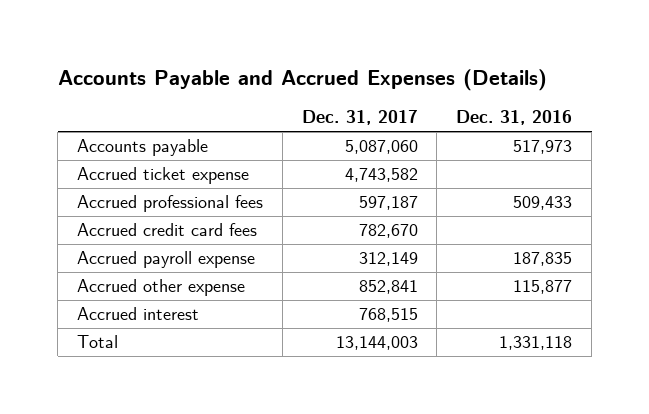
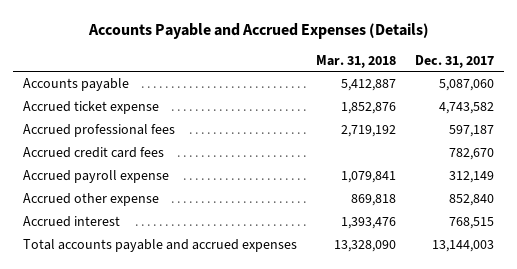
- | Dec. 31, 2017 | Dec. 31, 2016
+ | Mar. 31, 2018 | Dec. 31, 2017
- Accrued other expense | 852,841 | 115,877
+ Accrued other expense | 869,818 | 852,840
- Total | 13,144,003 | 1,331,118
+ Total accounts payable and accrued expenses | 13,328,090 | 13,144,003

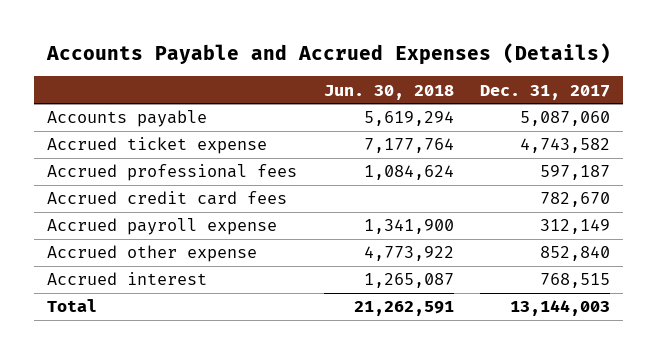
- | Mar. 31, 2018 | Dec. 31, 2017
+ | Jun. 30, 2018 | Dec. 31, 2017
- Total accounts payable and accrued expenses | 13,328,090 | 13,144,003
+ Total | 21,262,591 | 13,144,003

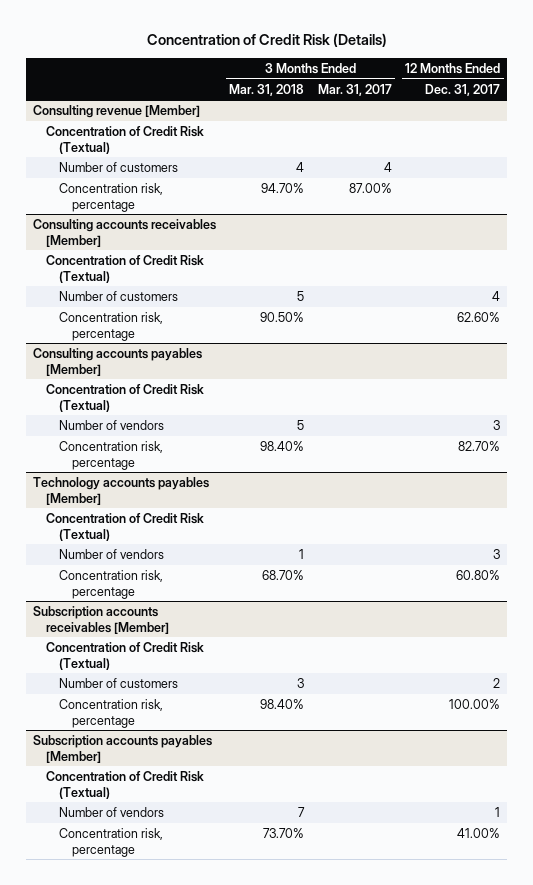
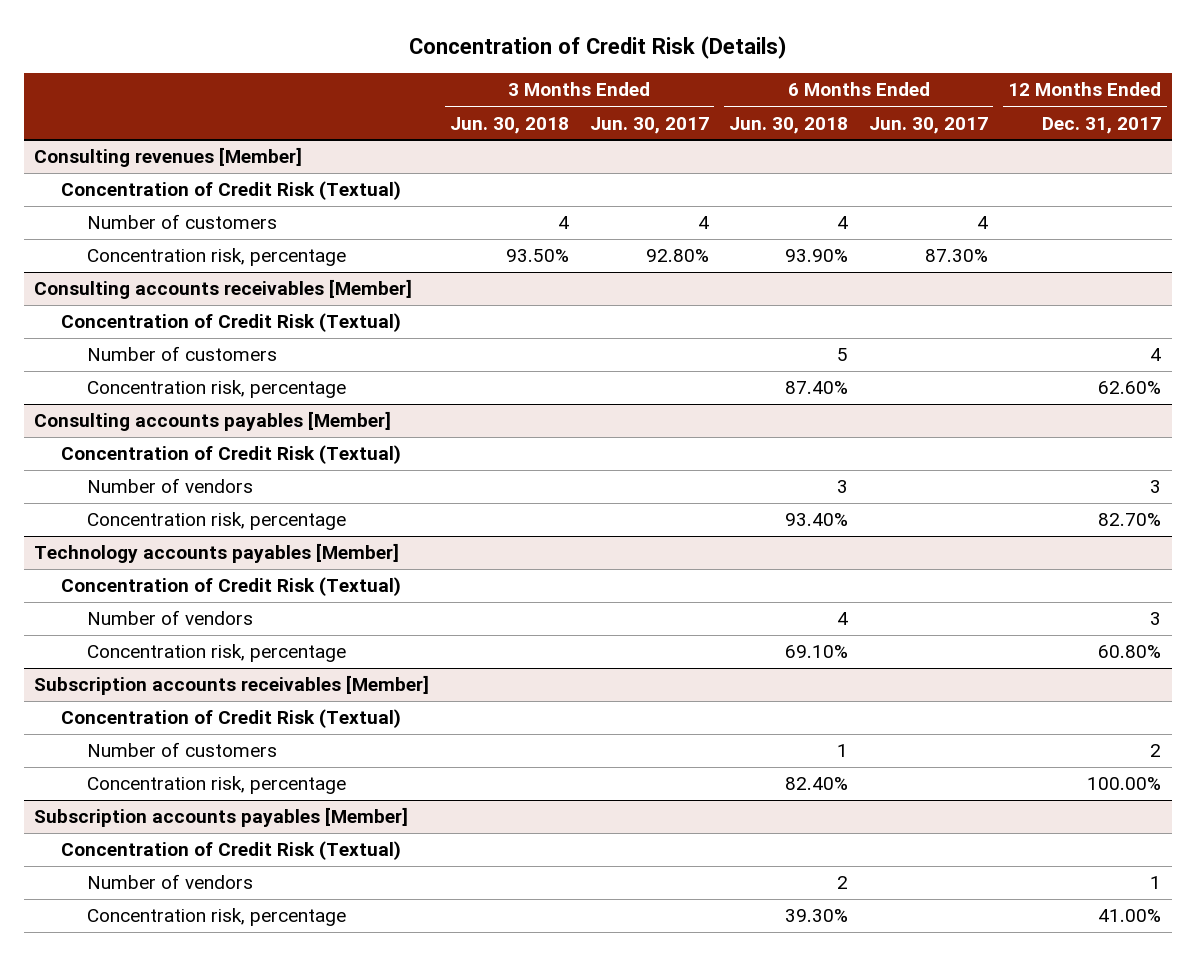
- | 3 Months Ended Mar. 31, 2018 | 3 Months Ended Mar. 31, 2017 | 12 Months Ended Dec. 31, 2017
+ | 3 Months Ended Jun. 30, 2018 | 3 Months Ended Jun. 30, 2017 | 6 Months Ended Jun. 30, 2018 | 6 Months Ended Jun. 30, 2017 | 12 Months Ended Dec. 31, 2017
- Consulting revenue [Member]
+ Consulting revenues [Member]

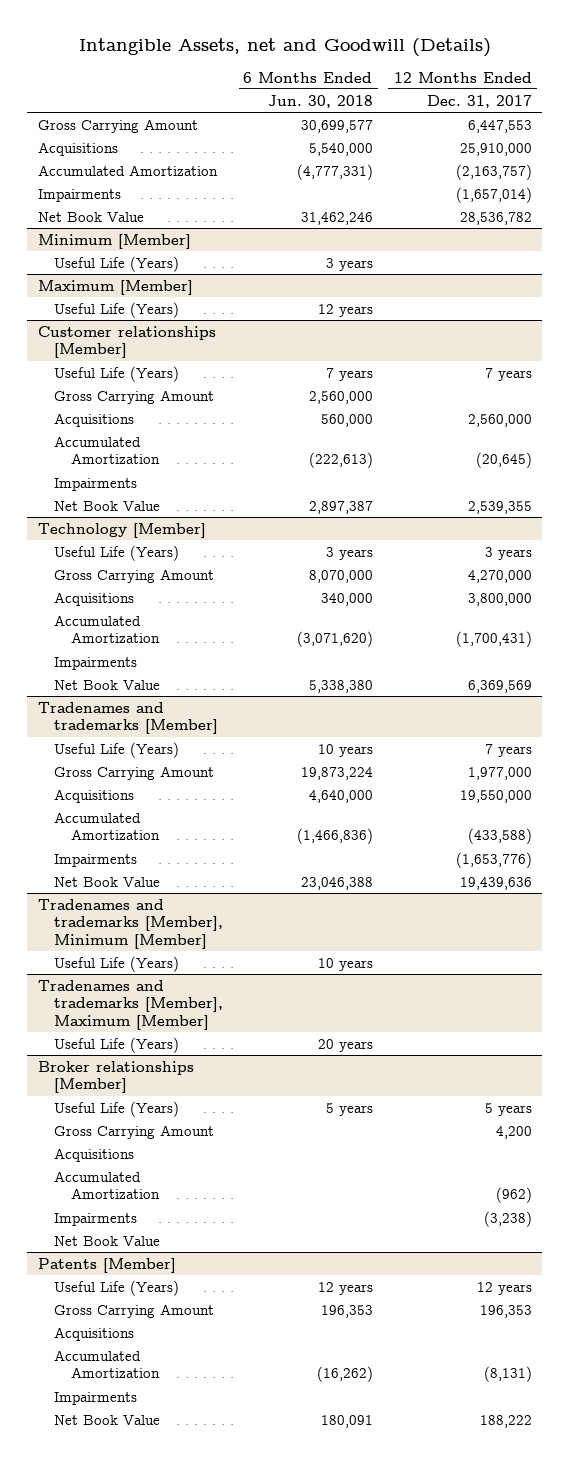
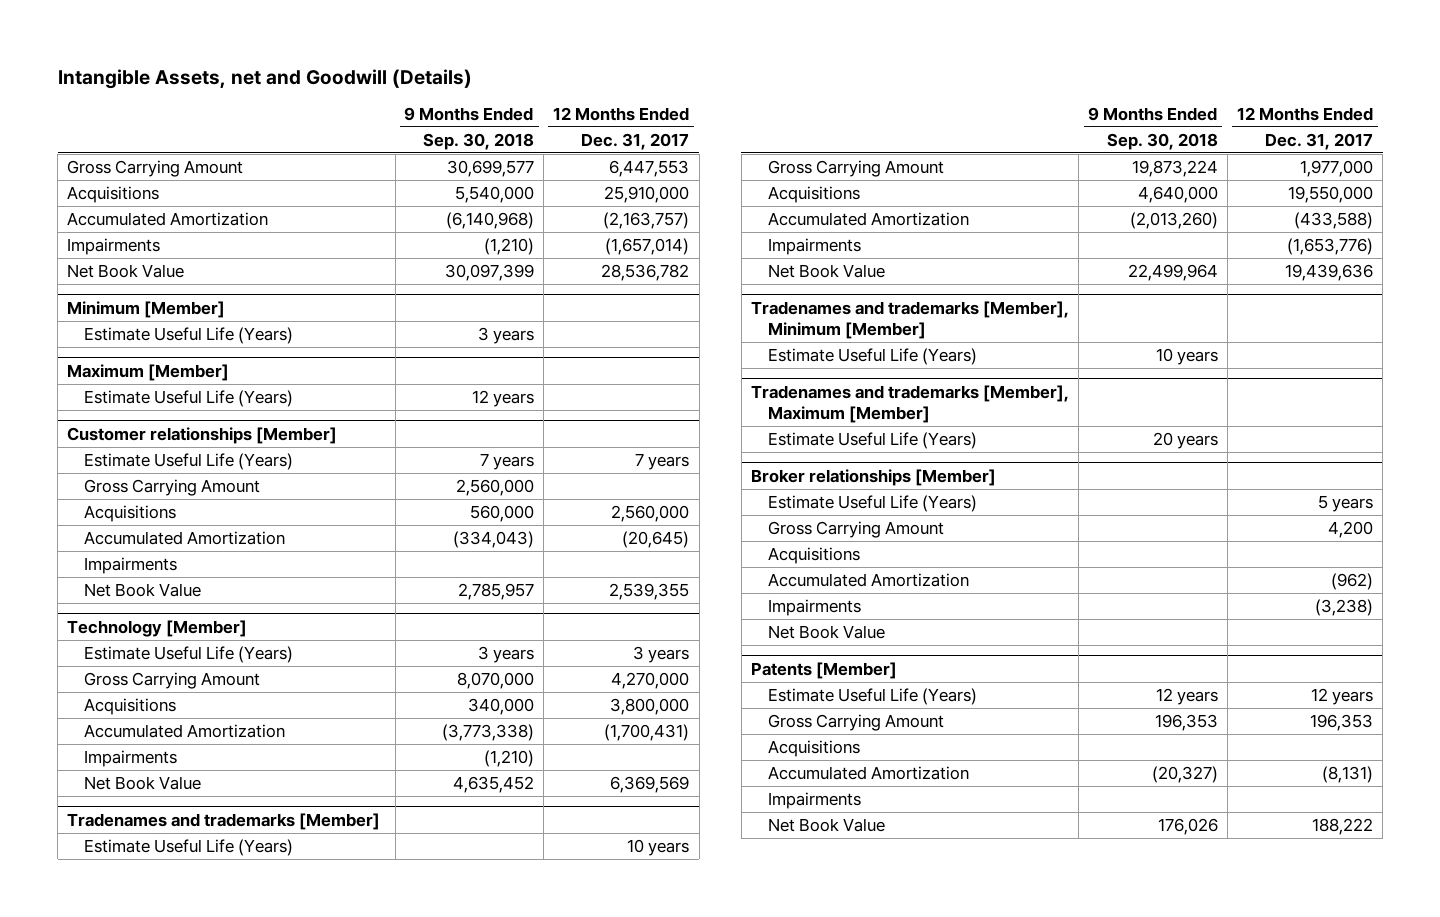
- | 6 Months Ended Jun. 30, 2018 | 12 Months Ended Dec. 31, 2017
+ | 9 Months Ended Sep. 30, 2018 | 12 Months Ended Dec. 31, 2017
@ Minimum [Member]
- Useful Life (Years) | 3 years |
+ Estimate Useful Life (Years) | 3 years |
@ Maximum [Member]
- Useful Life (Years) | 12 years |
+ Estimate Useful Life (Years) | 12 years |
@ Customer relationships [Member]
- Useful Life (Years) | 7 years | 7 years
+ Estimate Useful Life (Years) | 7 years | 7 years
@ Technology [Member]
- Useful Life (Years) | 3 years | 3 years
+ Estimate Useful Life (Years) | 3 years | 3 years
@ Tradenames and trademarks [Member]
- Useful Life (Years) | 10 years | 7 years
+ Estimate Useful Life (Years) | | 10 years
@ Tradenames and trademarks [Member], Minimum [Member]
- Useful Life (Years) | 10 years |
+ Estimate Useful Life (Years) | 10 years |
@ Tradenames and trademarks [Member], Maximum [Member]
- Useful Life (Years) | 20 years |
+ Estimate Useful Life (Years) | 20 years |
@ Broker relationships [Member]
- Useful Life (Years) | 5 years | 5 years
+ Estimate Useful Life (Years) | | 5 years
@ Patents [Member]
- Useful Life (Years) | 12 years | 12 years
+ Estimate Useful Life (Years) | 12 years | 12 years

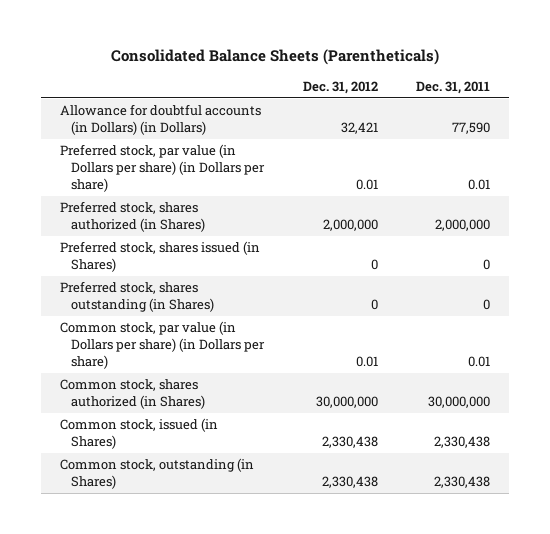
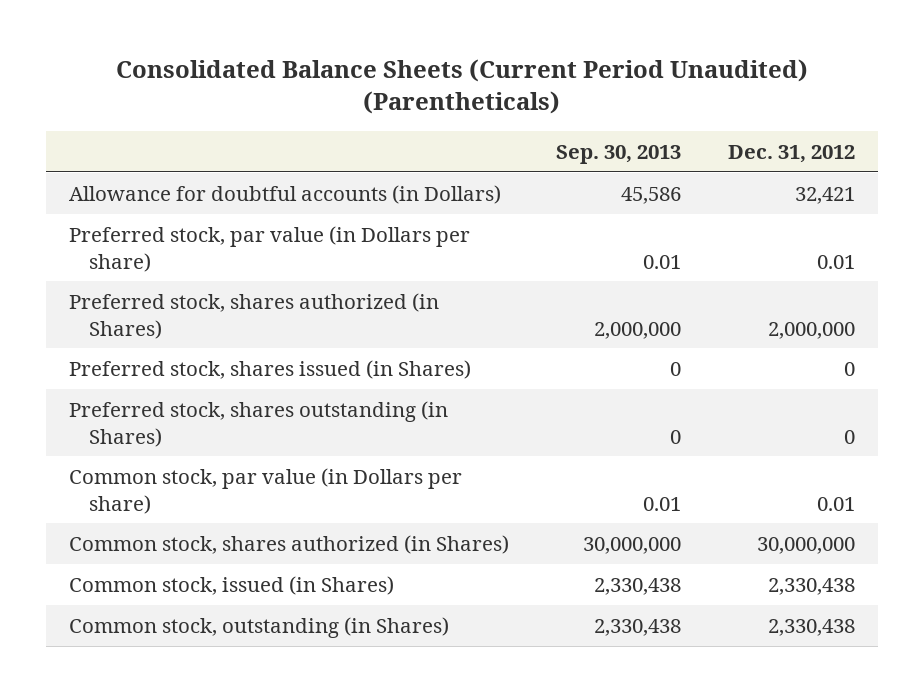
- Consolidated Balance Sheets (Parentheticals)
+ Consolidated Balance Sheets (Current Period Unaudited) (Parentheticals)
- | Dec. 31, 2012 | Dec. 31, 2011
+ | Sep. 30, 2013 | Dec. 31, 2012
- Allowance for doubtful accounts (in Dollars) (in Dollars) | 32,421 | 77,590
- Preferred stock, par value (in Dollars per share) (in Dollars per share) | 0.01 | 0.01
+ Allowance for doubtful accounts (in Dollars) | 45,586 | 32,421
+ Preferred stock, par value (in Dollars per share) | 0.01 | 0.01
- Common stock, par value (in Dollars per share) (in Dollars per share) | 0.01 | 0.01
+ Common stock, par value (in Dollars per share) | 0.01 | 0.01

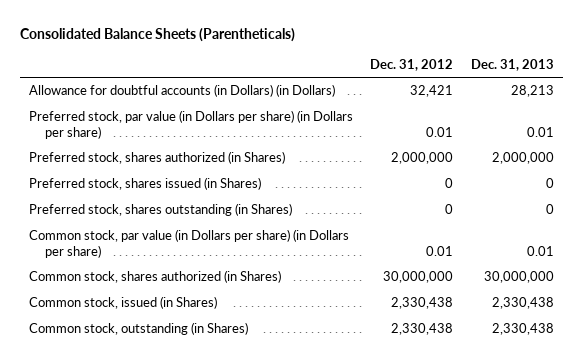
- Consolidated Balance Sheets (Current Period Unaudited) (Parentheticals)
+ Consolidated Balance Sheets (Parentheticals)
- | Sep. 30, 2013 | Dec. 31, 2012
+ | Dec. 31, 2012 | Dec. 31, 2013
- Allowance for doubtful accounts (in Dollars) | 45,586 | 32,421
- Preferred stock, par value (in Dollars per share) | 0.01 | 0.01
+ Allowance for doubtful accounts (in Dollars) (in Dollars) | 32,421 | 28,213
+ Preferred stock, par value (in Dollars per share) (in Dollars per share) | 0.01 | 0.01
- Common stock, par value (in Dollars per share) | 0.01 | 0.01
+ Common stock, par value (in Dollars per share) (in Dollars per share) | 0.01 | 0.01

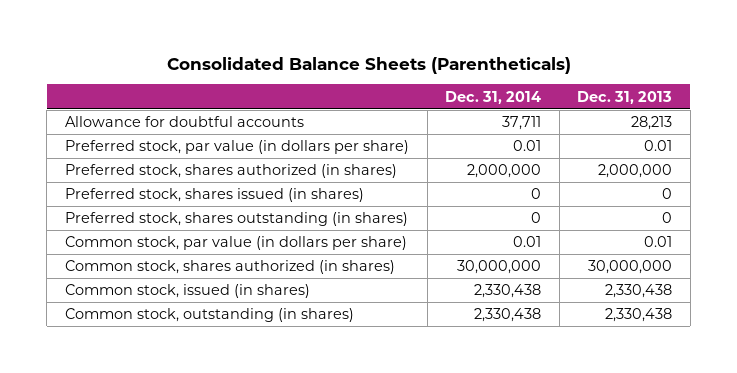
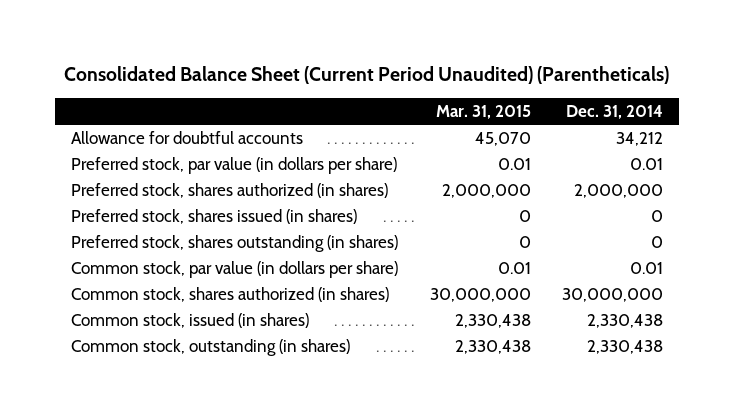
- Consolidated Balance Sheets (Parentheticals)
+ Consolidated Balance Sheet (Current Period Unaudited) (Parentheticals)
- | Dec. 31, 2014 | Dec. 31, 2013
+ | Mar. 31, 2015 | Dec. 31, 2014
- Allowance for doubtful accounts | 37,711 | 28,213
+ Allowance for doubtful accounts | 45,070 | 34,212

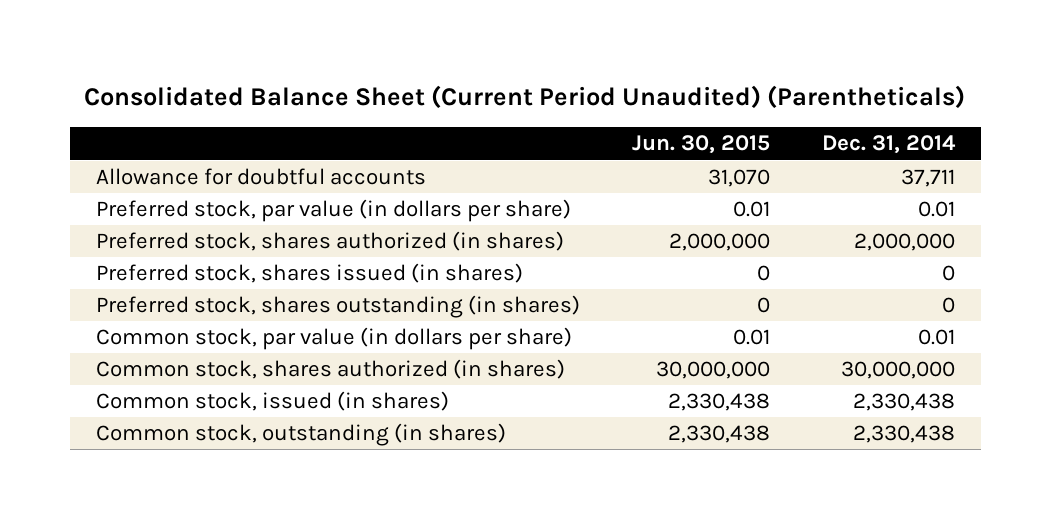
- | Mar. 31, 2015 | Dec. 31, 2014
+ | Jun. 30, 2015 | Dec. 31, 2014
- Allowance for doubtful accounts | 45,070 | 34,212
+ Allowance for doubtful accounts | 31,070 | 37,711

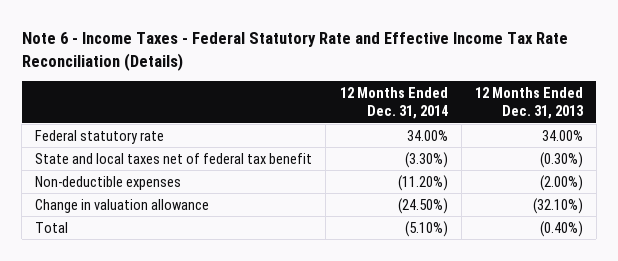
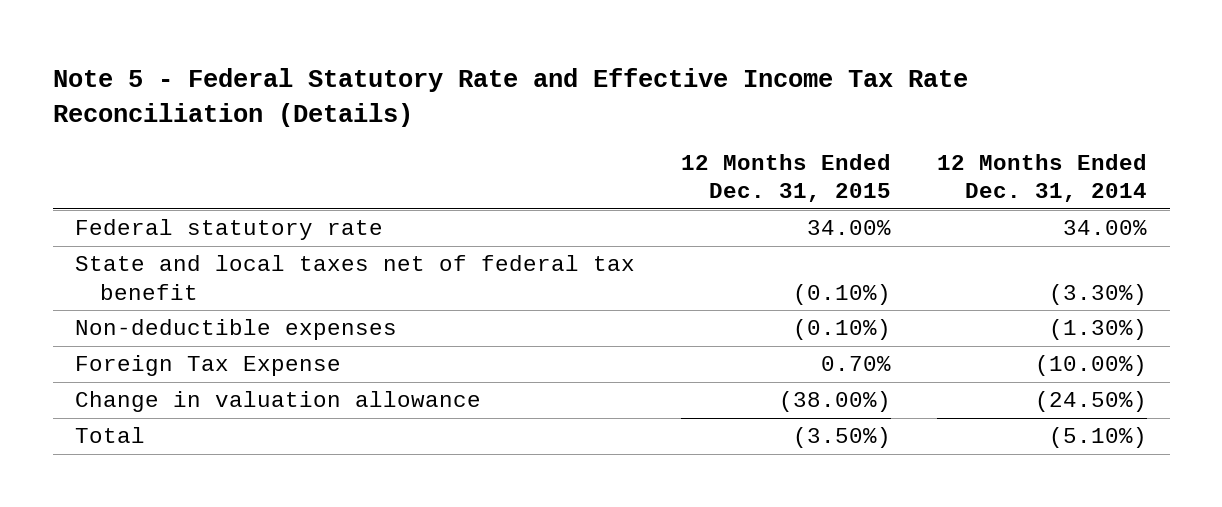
- Note 6 - Income Taxes - Federal Statutory Rate and Effective Income Tax Rate Reconciliation (Details)
+ Note 5 - Federal Statutory Rate and Effective Income Tax Rate Reconciliation (Details)
- | 12 Months Ended Dec. 31, 2014 | 12 Months Ended Dec. 31, 2013
+ | 12 Months Ended Dec. 31, 2015 | 12 Months Ended Dec. 31, 2014
- Non-deductible expenses | (11.20%) | (2.00%)
+ Non-deductible expenses | (0.10%) | (1.30%)
+ Foreign Tax Expense | 0.70% | (10.00%)

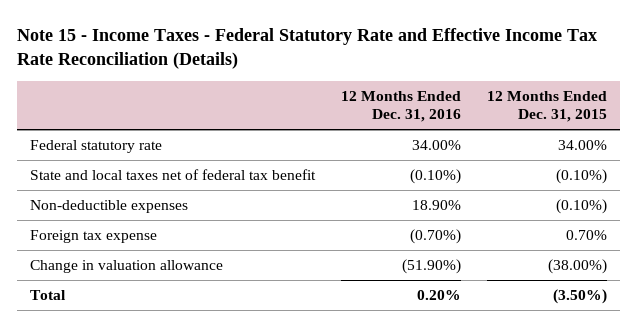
- Note 5 - Federal Statutory Rate and Effective Income Tax Rate Reconciliation (Details)
+ Note 15 - Income Taxes - Federal Statutory Rate and Effective Income Tax Rate Reconciliation (Details)
- | 12 Months Ended Dec. 31, 2015 | 12 Months Ended Dec. 31, 2014
+ | 12 Months Ended Dec. 31, 2016 | 12 Months Ended Dec. 31, 2015
- Foreign Tax Expense | 0.70% | (10.00%)
+ Foreign tax expense | (0.70%) | 0.70%

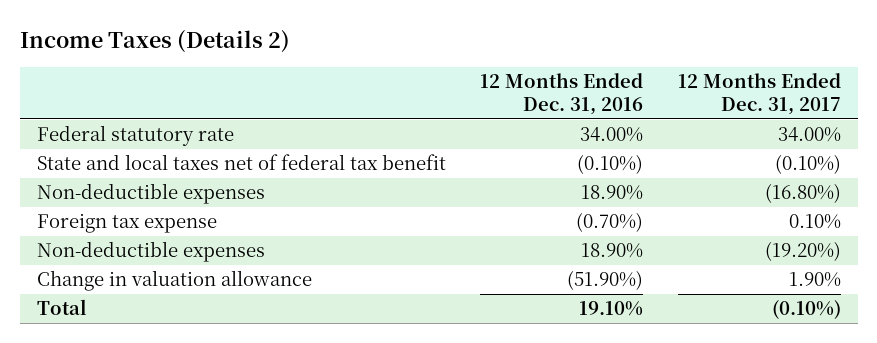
- Note 15 - Income Taxes - Federal Statutory Rate and Effective Income Tax Rate Reconciliation (Details)
+ Income Taxes (Details 2)
- | 12 Months Ended Dec. 31, 2016 | 12 Months Ended Dec. 31, 2015
+ | 12 Months Ended Dec. 31, 2016 | 12 Months Ended Dec. 31, 2017
+ Non-deductible expenses | 18.90% | (19.20%)
- Total | 0.20% | (3.50%)
+ Total | 19.10% | (0.10%)

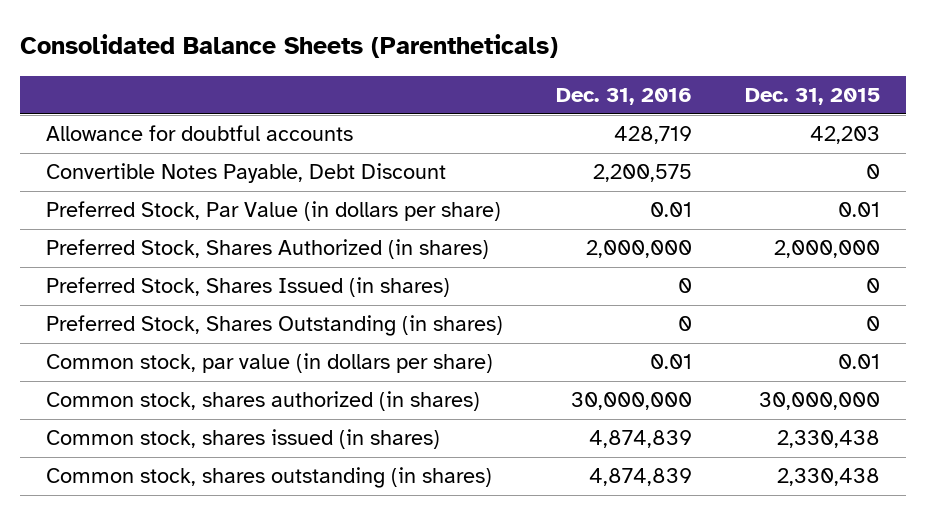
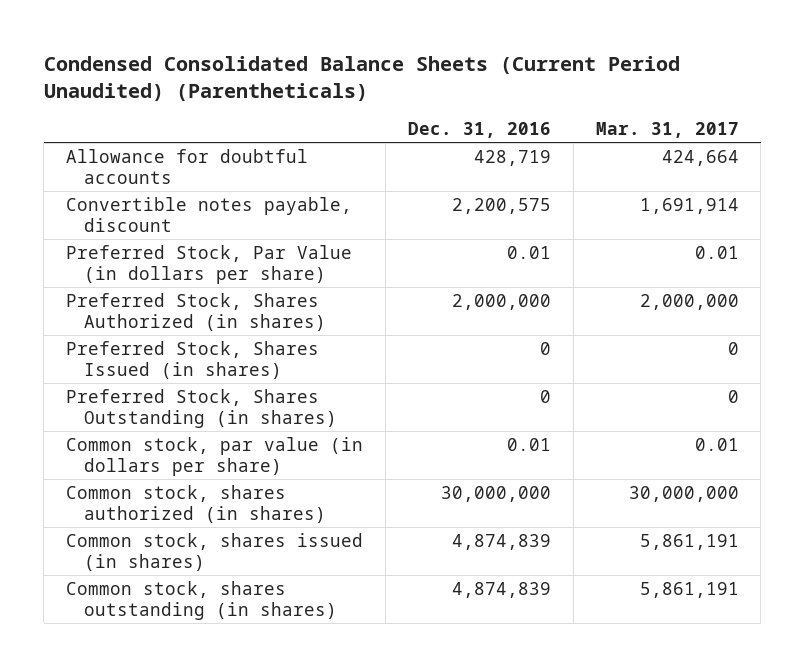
- Consolidated Balance Sheets (Parentheticals)
+ Condensed Consolidated Balance Sheets (Current Period Unaudited) (Parentheticals)
- | Dec. 31, 2016 | Dec. 31, 2015
+ | Dec. 31, 2016 | Mar. 31, 2017
- Convertible Notes Payable, Debt Discount | 2,200,575 | 0
+ Convertible notes payable, discount | 2,200,575 | 1,691,914

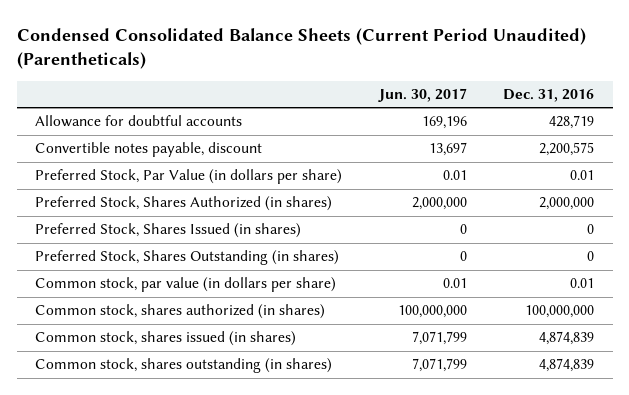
- | Dec. 31, 2016 | Mar. 31, 2017
+ | Jun. 30, 2017 | Dec. 31, 2016
- Common stock, shares authorized (in shares) | 30,000,000 | 30,000,000
+ Common stock, shares authorized (in shares) | 100,000,000 | 100,000,000

